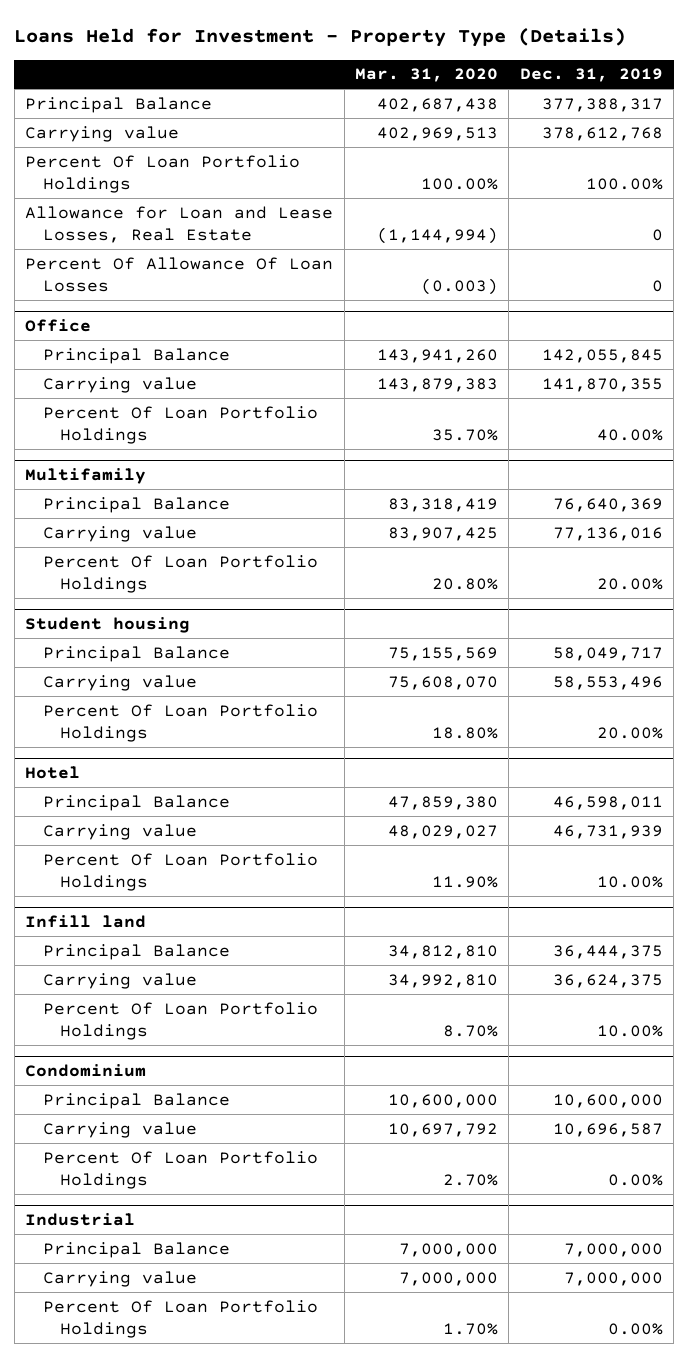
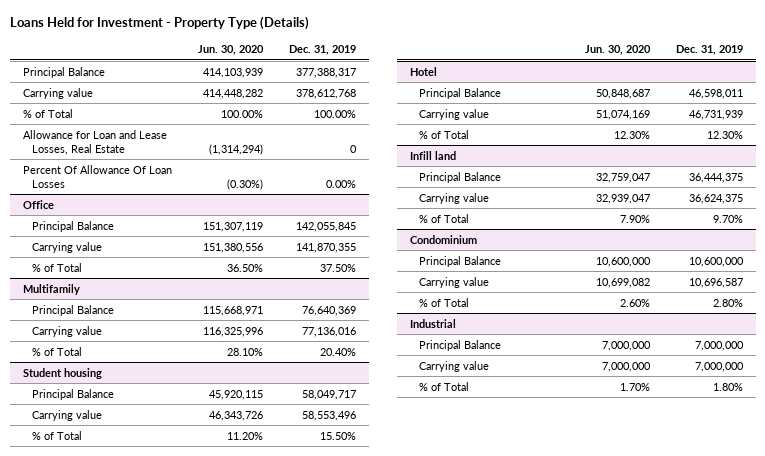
- | Mar. 31, 2020 | Dec. 31, 2019
+ | Jun. 30, 2020 | Dec. 31, 2019
- Percent Of Loan Portfolio Holdings | 100.00% | 100.00%
+ % of Total | 100.00% | 100.00%
- Percent Of Allowance Of Loan Losses | (0.003) | 0
+ Percent Of Allowance Of Loan Losses | (0.30%) | 0.00%
@ Office
- Percent Of Loan Portfolio Holdings | 35.70% | 40.00%
+ % of Total | 36.50% | 37.50%
@ Multifamily
- Percent Of Loan Portfolio Holdings | 20.80% | 20.00%
+ % of Total | 28.10% | 20.40%
@ Student housing
- Percent Of Loan Portfolio Holdings | 18.80% | 20.00%
+ % of Total | 11.20% | 15.50%
@ Hotel
- Percent Of Loan Portfolio Holdings | 11.90% | 10.00%
+ % of Total | 12.30% | 12.30%
@ Infill land
- Percent Of Loan Portfolio Holdings | 8.70% | 10.00%
+ % of Total | 7.90% | 9.70%
@ Condominium
- Percent Of Loan Portfolio Holdings | 2.70% | 0.00%
+ % of Total | 2.60% | 2.80%
@ Industrial
- Percent Of Loan Portfolio Holdings | 1.70% | 0.00%
+ % of Total | 1.70% | 1.80%

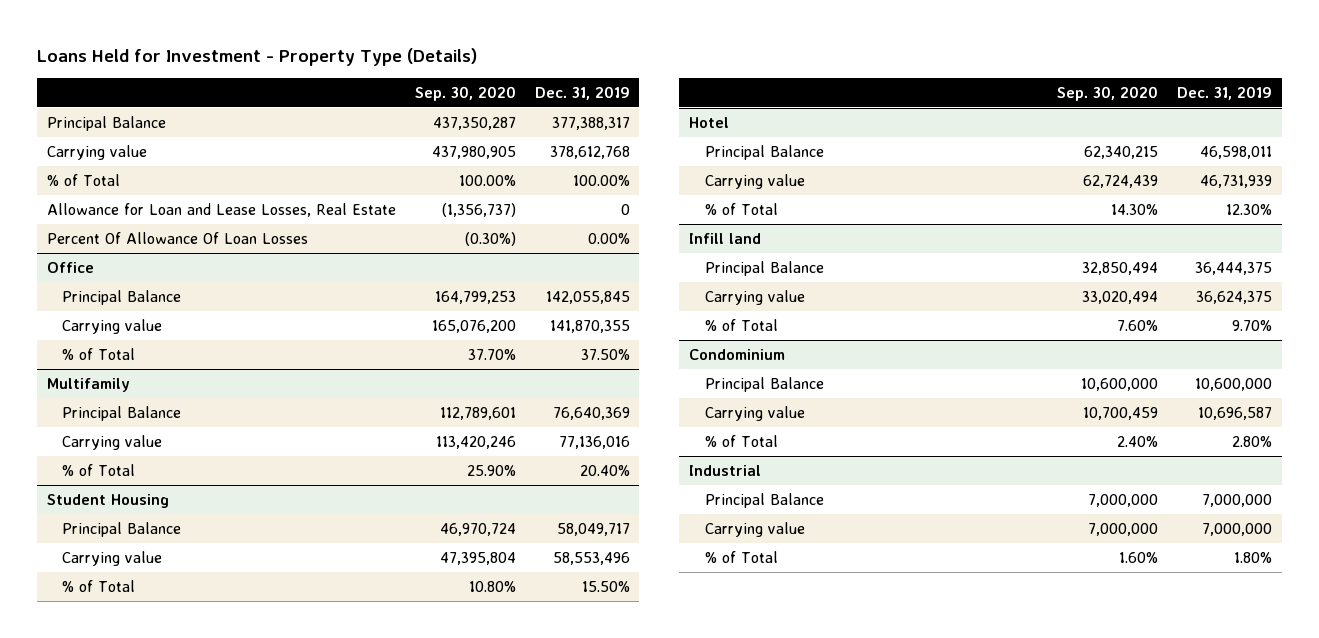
- | Jun. 30, 2020 | Dec. 31, 2019
+ | Sep. 30, 2020 | Dec. 31, 2019
- Student housing
+ Student Housing

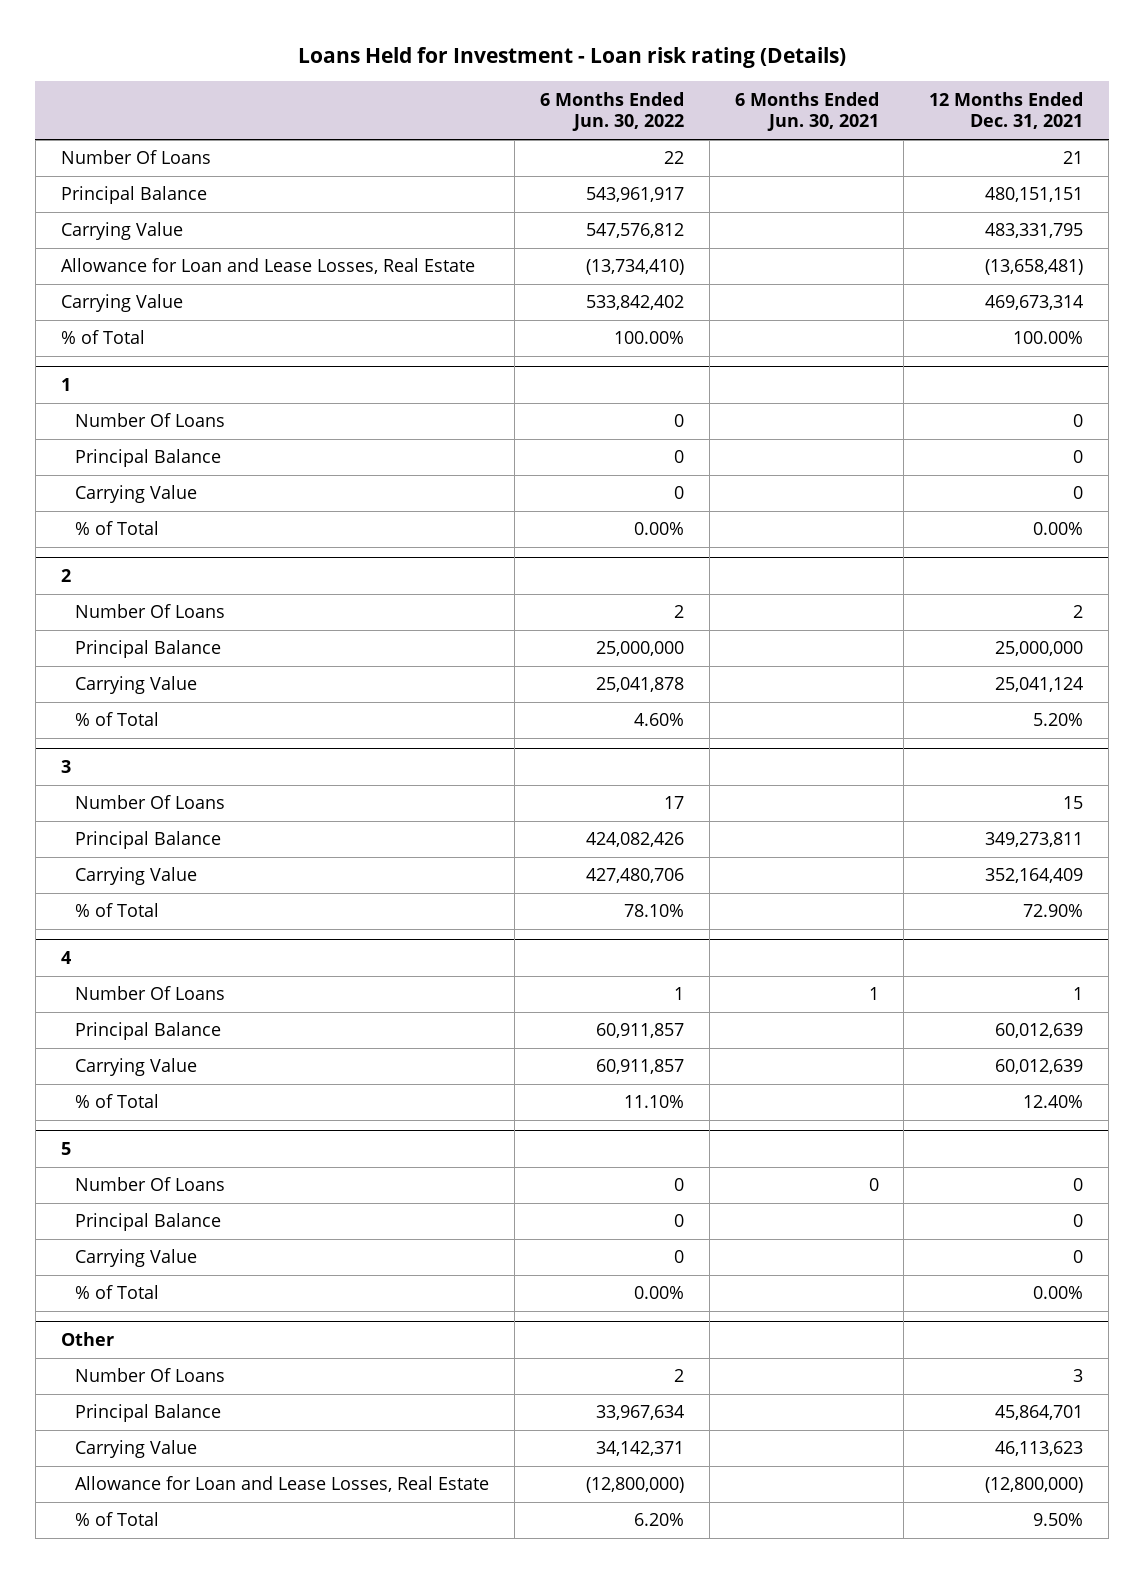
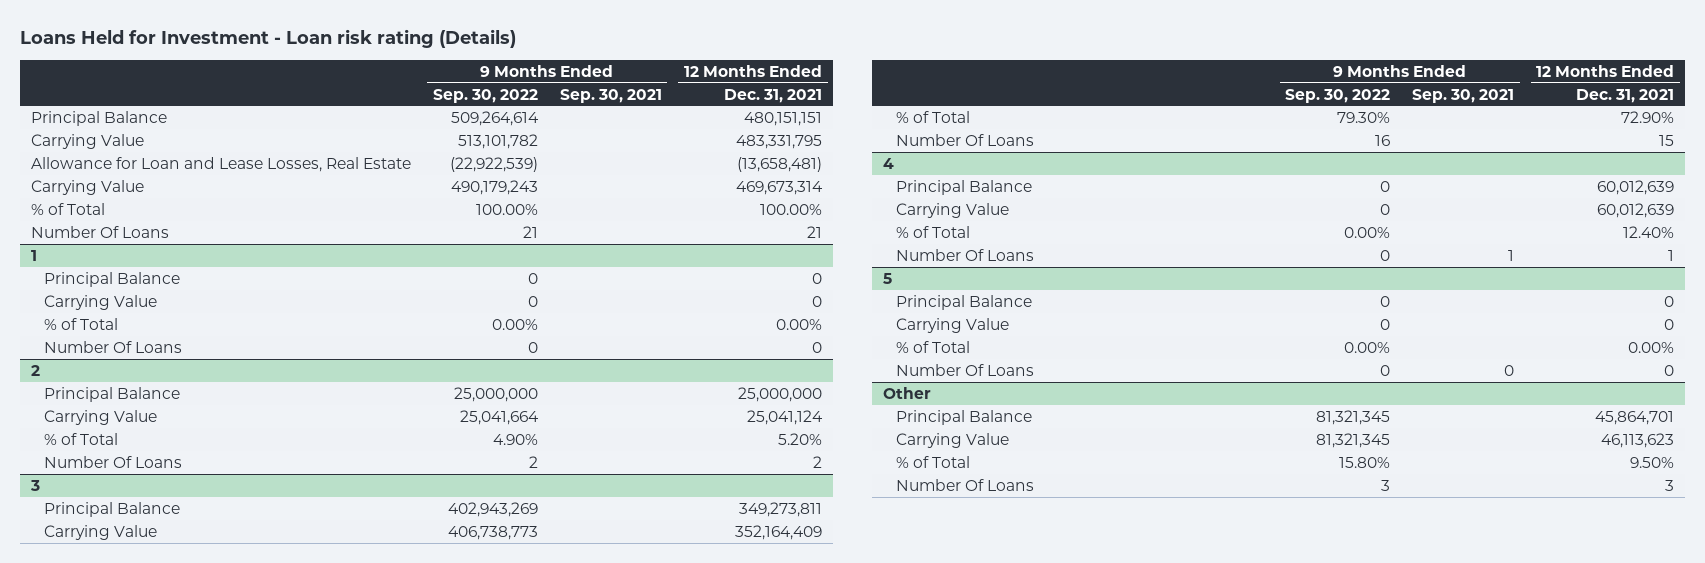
- | 6 Months Ended Jun. 30, 2022 | 6 Months Ended Jun. 30, 2021 | 12 Months Ended Dec. 31, 2021
+ | 9 Months Ended Sep. 30, 2022 | 9 Months Ended Sep. 30, 2021 | 12 Months Ended Dec. 31, 2021
moved down: Number Of Loans | 21 | | 21
@ 1
moved down: Number Of Loans | 0 | | 0
@ 2
moved down: Number Of Loans | 2 | | 2
@ 3
moved down: Number Of Loans | 16 | | 15
@ 4
moved down: Number Of Loans | 0 | 1 | 1
@ 5
moved down: Number Of Loans | 0 | 0 | 0
@ Other
- Allowance for Loan and Lease Losses, Real Estate | (12,800,000) | | (12,800,000)
moved down: Number Of Loans | 3 | | 3

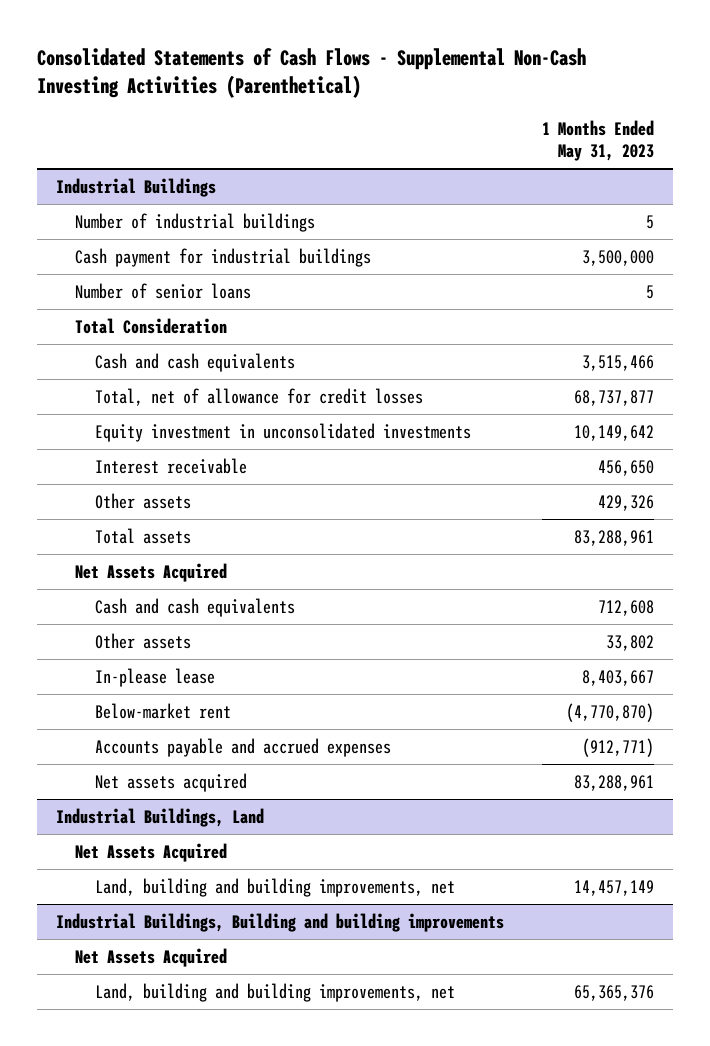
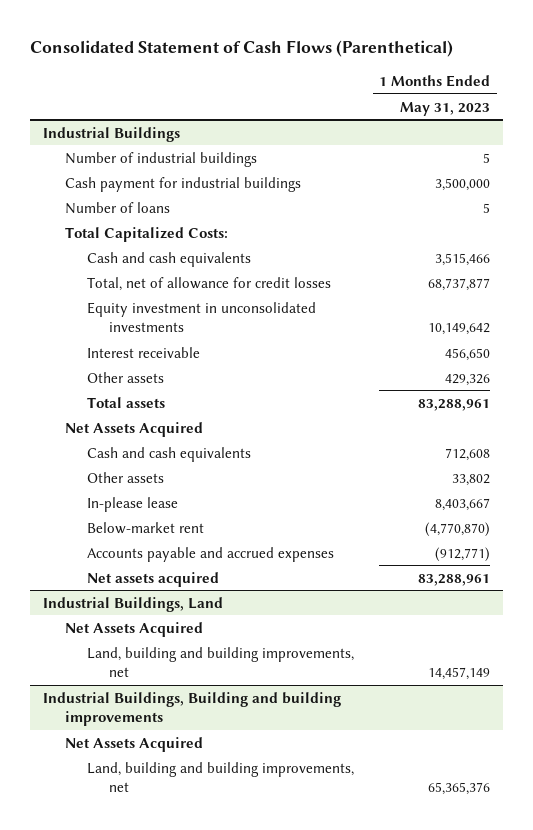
- Consolidated Statements of Cash Flows - Supplemental Non-Cash Investing Activities (Parenthetical)
+ Consolidated Statement of Cash Flows (Parenthetical)
@ Industrial Buildings
- Number of senior loans | 5
- Total Consideration
+ Number of loans | 5
+ Total Capitalized Costs:

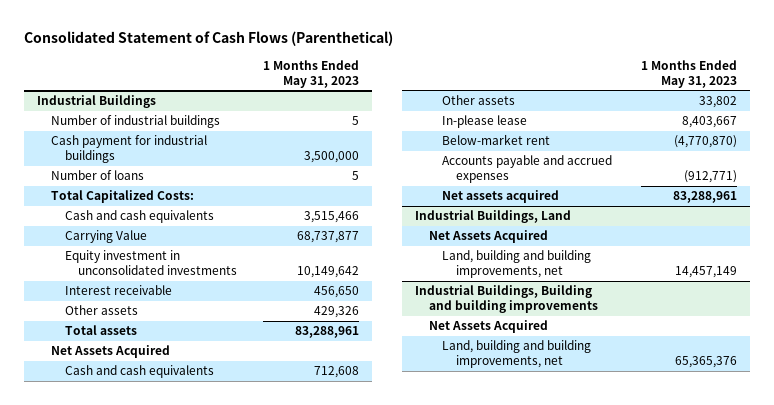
@ Industrial Buildings
- Total, net of allowance for credit losses | 68,737,877
+ Carrying Value | 68,737,877

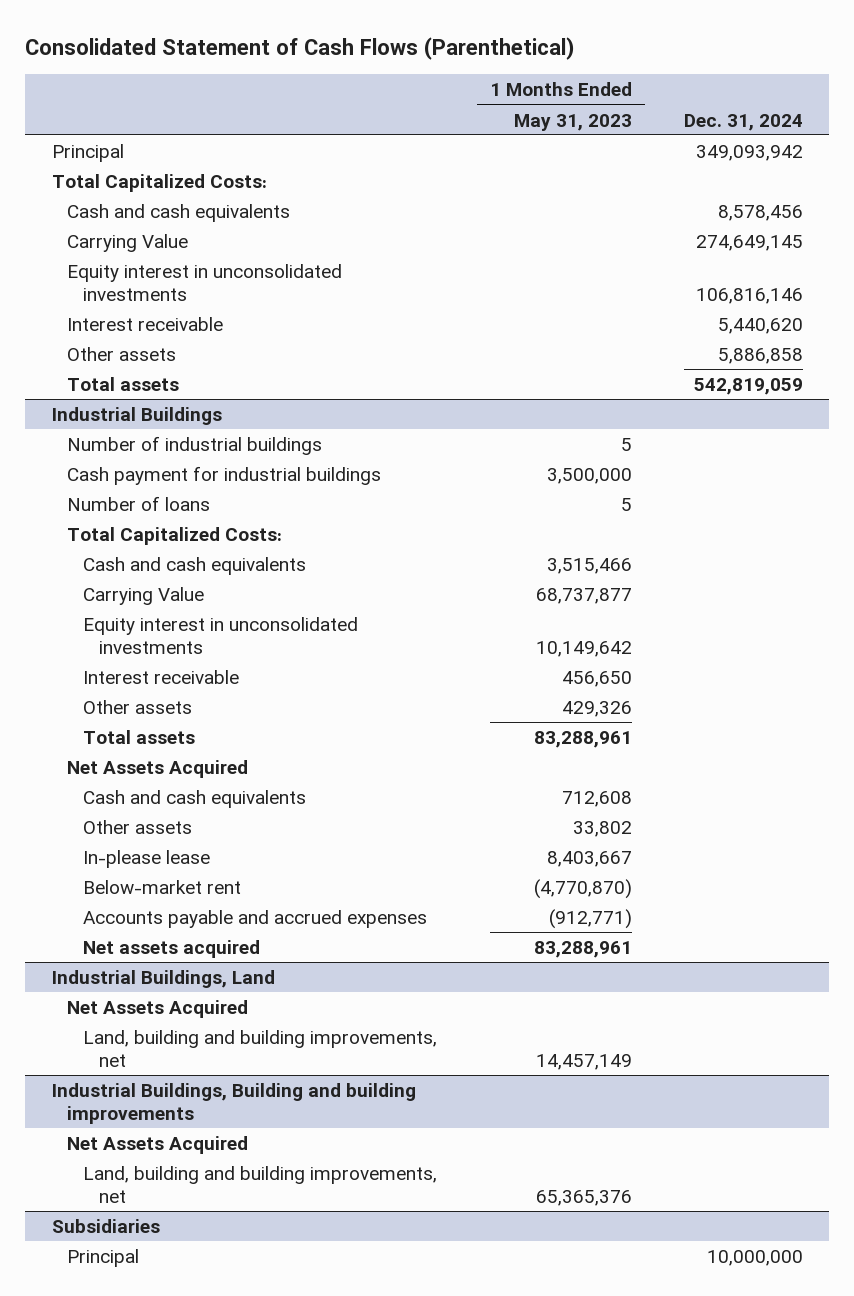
- | 1 Months Ended May 31, 2023
+ | 1 Months Ended May 31, 2023 | Dec. 31, 2024
+ Principal | | 349,093,942
+ Total Capitalized Costs:
+ Cash and cash equivalents | | 8,578,456
+ Carrying Value | | 274,649,145
+ Equity interest in unconsolidated investments | | 106,816,146
+ Interest receivable | | 5,440,620
+ Other assets | | 5,886,858
+ Total assets | | 542,819,059
@ Industrial Buildings
- Equity investment in unconsolidated investments | 10,149,642
+ Equity interest in unconsolidated investments | 10,149,642 |
+ Subsidiaries
+ Principal | | 10,000,000

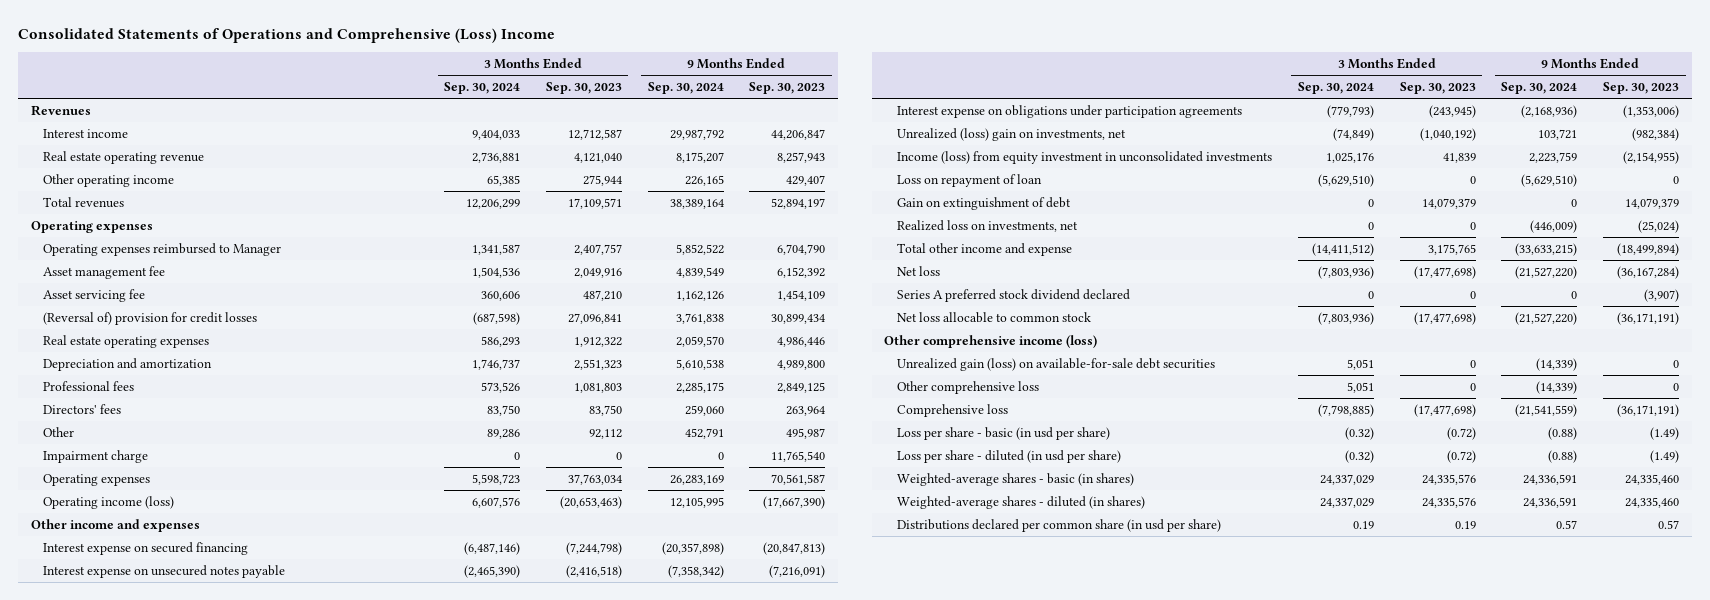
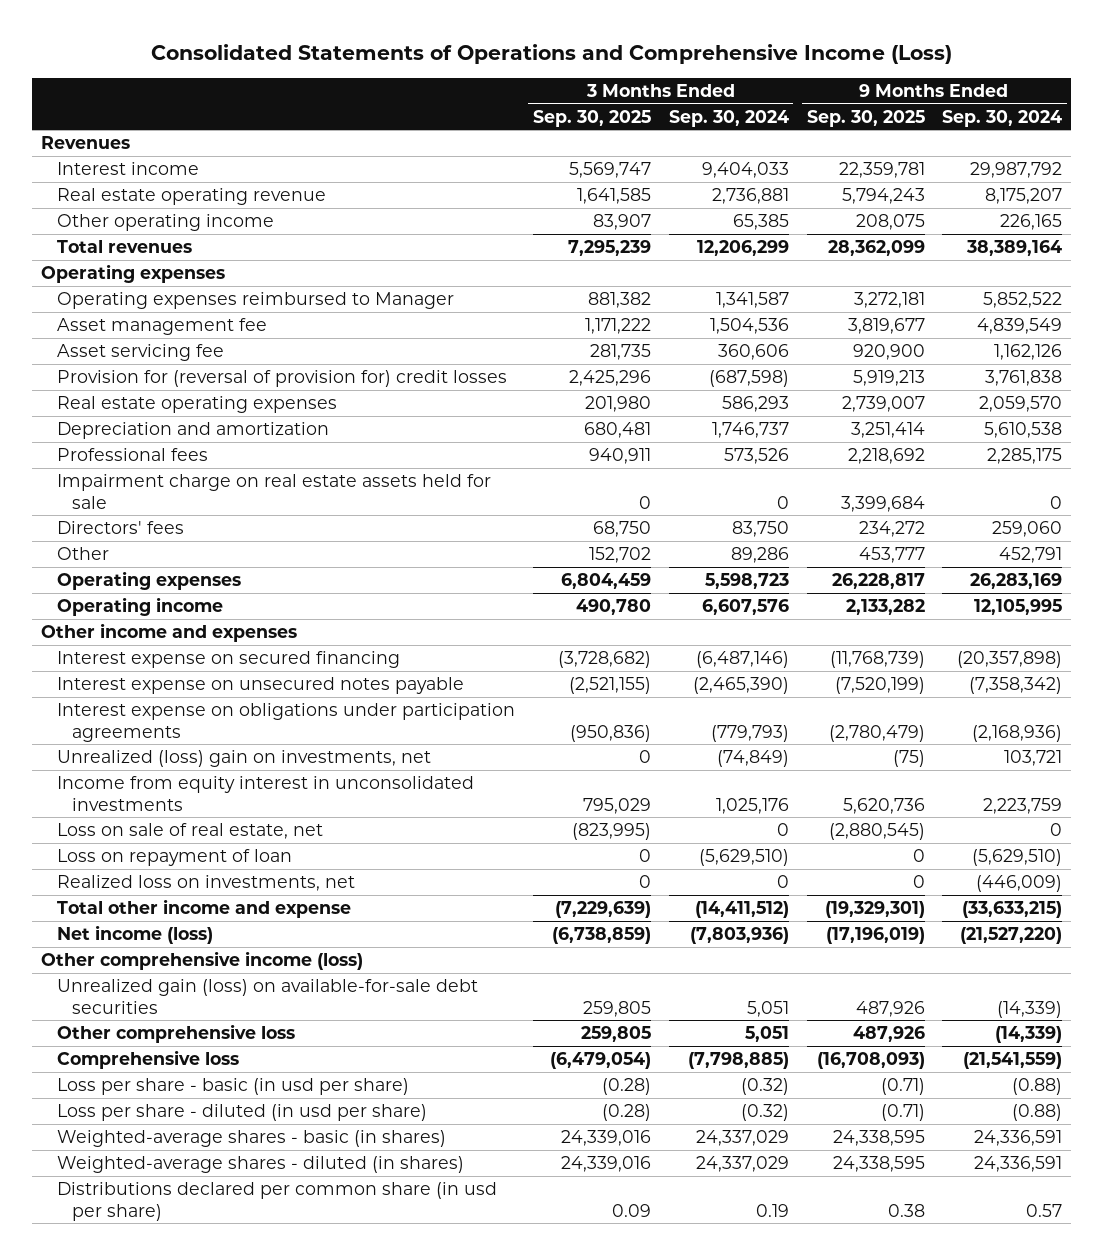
- Consolidated Statements of Operations and Comprehensive (Loss) Income
+ Consolidated Statements of Operations and Comprehensive Income (Loss)
- | 3 Months Ended Sep. 30, 2024 | 3 Months Ended Sep. 30, 2023 | 9 Months Ended Sep. 30, 2024 | 9 Months Ended Sep. 30, 2023
+ | 3 Months Ended Sep. 30, 2025 | 3 Months Ended Sep. 30, 2024 | 9 Months Ended Sep. 30, 2025 | 9 Months Ended Sep. 30, 2024
- (Reversal of) provision for credit losses | (687,598) | 27,096,841 | 3,761,838 | 30,899,434
+ Provision for (reversal of provision for) credit losses | 2,425,296 | (687,598) | 5,919,213 | 3,761,838
+ Impairment charge on real estate assets held for sale | 0 | 0 | 3,399,684 | 0
- Impairment charge | 0 | 0 | 0 | 11,765,540
- Operating income (loss) | 6,607,576 | (20,653,463) | 12,105,995 | (17,667,390)
+ Operating income | 490,780 | 6,607,576 | 2,133,282 | 12,105,995
- Income (loss) from equity investment in unconsolidated investments | 1,025,176 | 41,839 | 2,223,759 | (2,154,955)
+ Income from equity interest in unconsolidated investments | 795,029 | 1,025,176 | 5,620,736 | 2,223,759
+ Loss on sale of real estate, net | (823,995) | 0 | (2,880,545) | 0
- Gain on extinguishment of debt | 0 | 14,079,379 | 0 | 14,079,379
- Net loss | (7,803,936) | (17,477,698) | (21,527,220) | (36,167,284)
- Series A preferred stock dividend declared | 0 | 0 | 0 | (3,907)
- Net loss allocable to common stock | (7,803,936) | (17,477,698) | (21,527,220) | (36,171,191)
+ Net income (loss) | (6,738,859) | (7,803,936) | (17,196,019) | (21,527,220)

